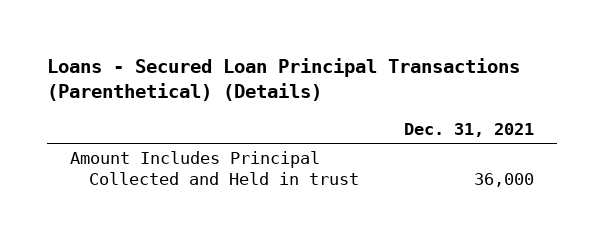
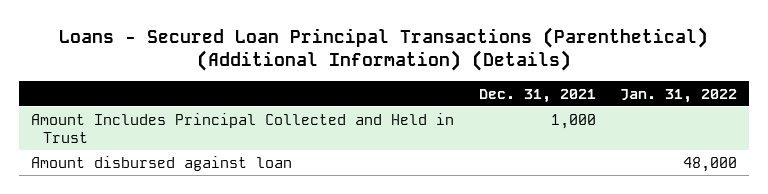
- Loans - Secured Loan Principal Transactions (Parenthetical) (Details)
+ Loans - Secured Loan Principal Transactions (Parenthetical) (Additional Information) (Details)
- | Dec. 31, 2021
+ | Dec. 31, 2021 | Jan. 31, 2022
- Amount Includes Principal Collected and Held in trust | 36,000
+ Amount Includes Principal Collected and Held in Trust | 1,000 |
+ Amount disbursed against loan | | 48,000

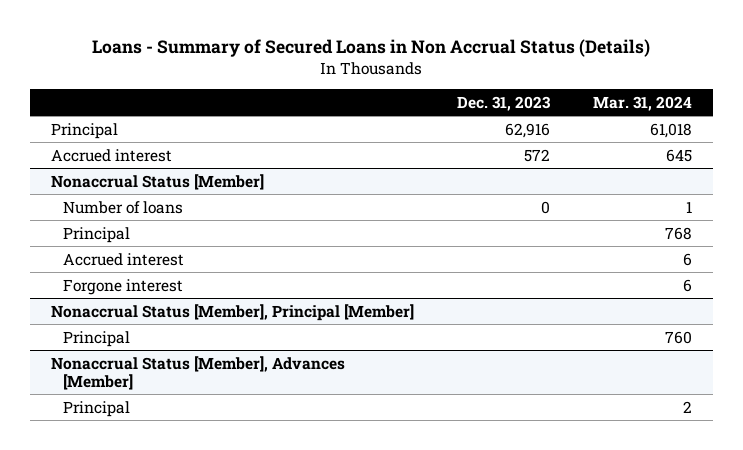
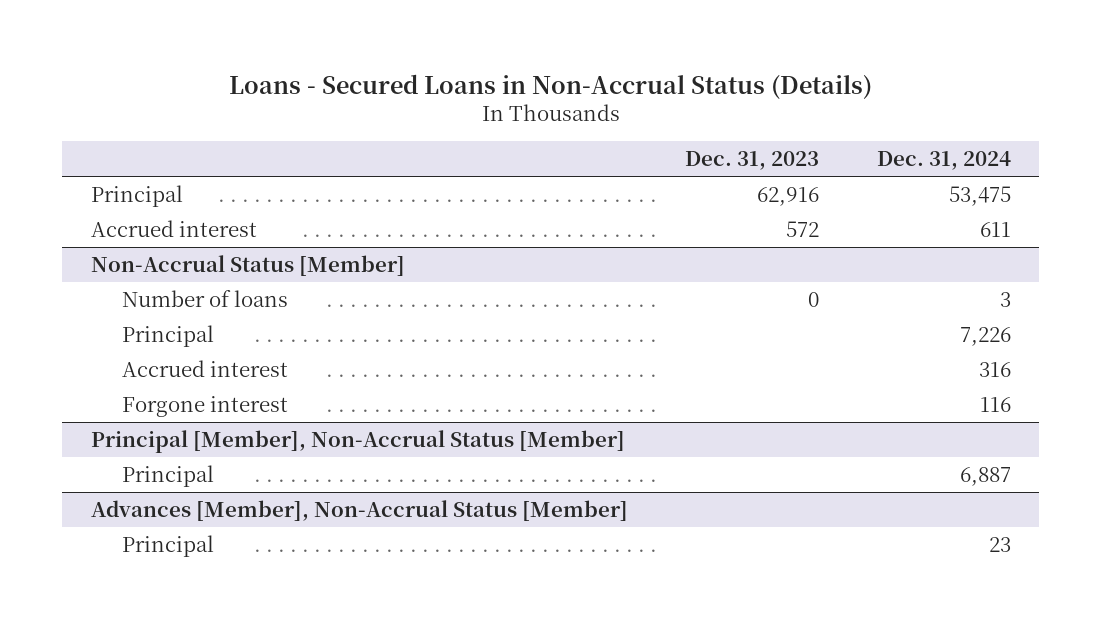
- Loans - Summary of Secured Loans in Non Accrual Status (Details)
+ Loans - Secured Loans in Non-Accrual Status (Details)
- | Dec. 31, 2023 | Mar. 31, 2024
+ | Dec. 31, 2023 | Dec. 31, 2024
- Nonaccrual Status [Member]
+ Non-Accrual Status [Member]
- Nonaccrual Status [Member], Principal [Member]
- Principal | | 760
- Nonaccrual Status [Member], Advances [Member]
- Principal | | 2
+ Principal [Member], Non-Accrual Status [Member]
+ Principal | | 6,887
+ Advances [Member], Non-Accrual Status [Member]
+ Principal | | 23

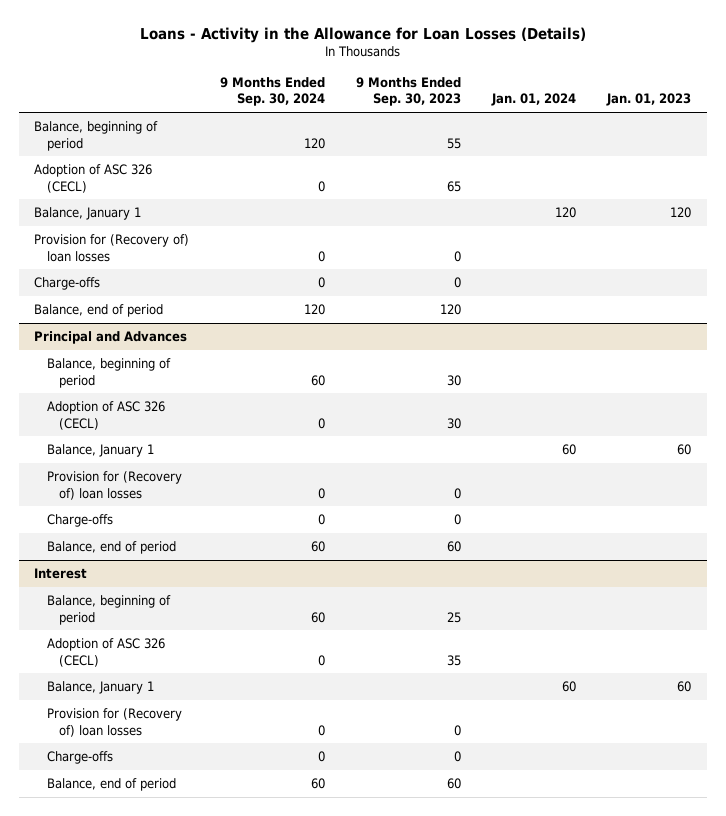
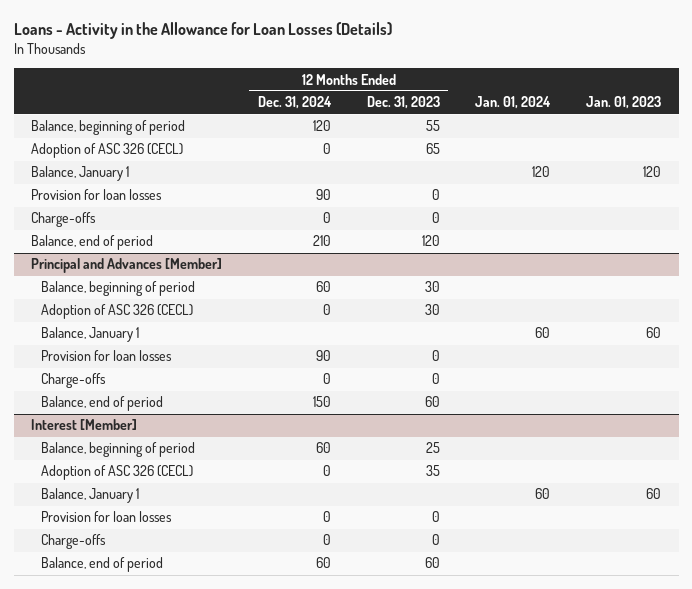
- | 9 Months Ended Sep. 30, 2024 | 9 Months Ended Sep. 30, 2023 | Jan. 01, 2024 | Jan. 01, 2023
+ | 12 Months Ended Dec. 31, 2024 | 12 Months Ended Dec. 31, 2023 | Jan. 01, 2024 | Jan. 01, 2023
- Provision for (Recovery of) loan losses | 0 | 0 | |
+ Provision for loan losses | 90 | 0 | |
- Principal and Advances
+ Principal and Advances [Member]
- Provision for (Recovery of) loan losses | 0 | 0 | |
+ Provision for loan losses | 90 | 0 | |
- Interest
+ Interest [Member]
- Provision for (Recovery of) loan losses | 0 | 0 | |
+ Provision for loan losses | 0 | 0 | |

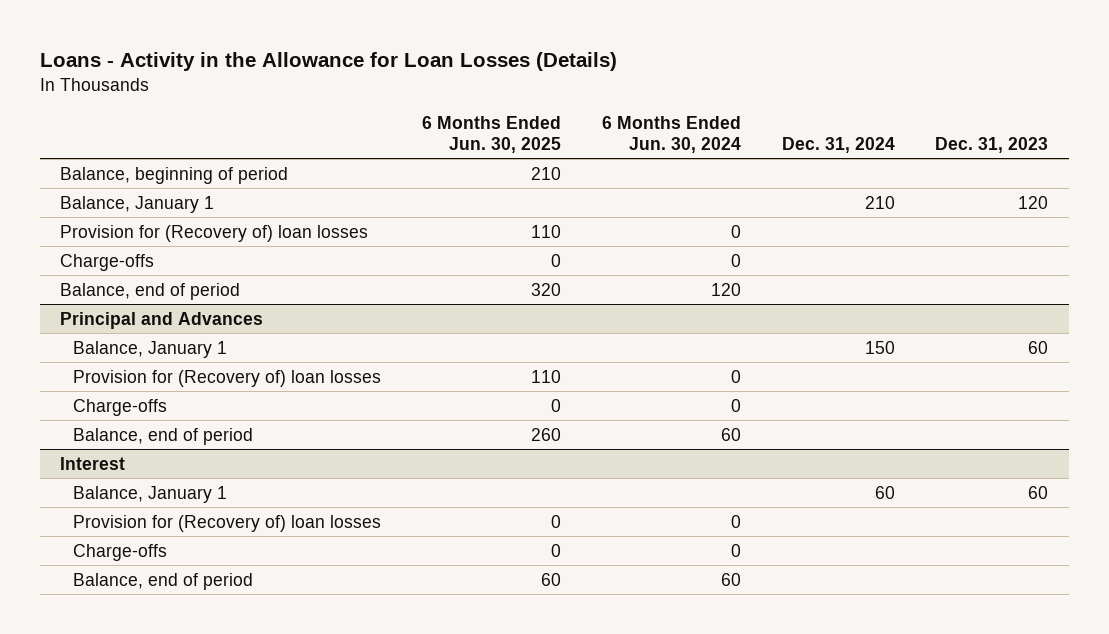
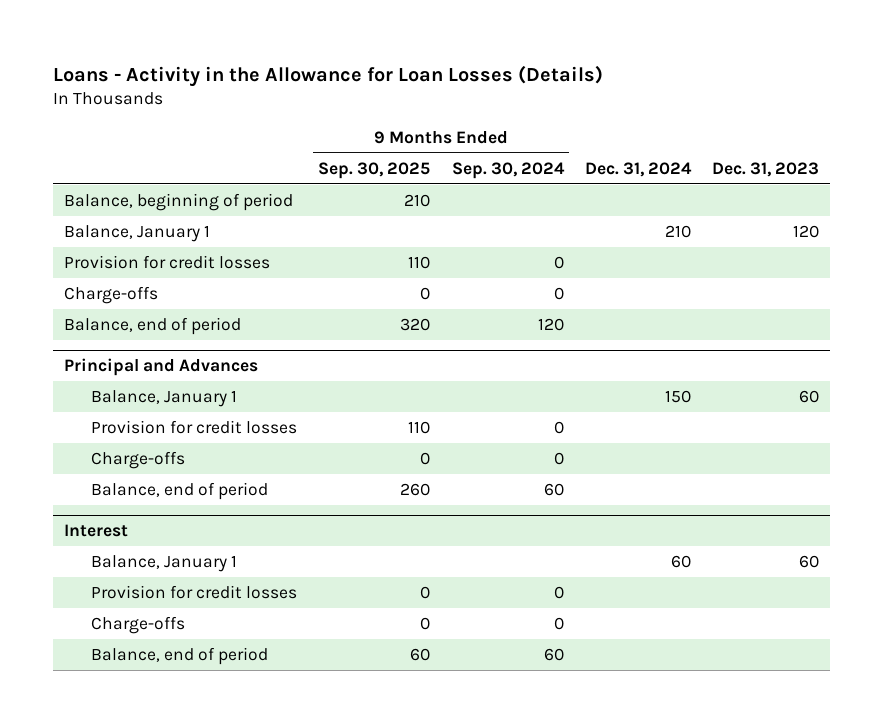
- | 6 Months Ended Jun. 30, 2025 | 6 Months Ended Jun. 30, 2024 | Dec. 31, 2024 | Dec. 31, 2023
+ | 9 Months Ended Sep. 30, 2025 | 9 Months Ended Sep. 30, 2024 | Dec. 31, 2024 | Dec. 31, 2023
- Provision for (Recovery of) loan losses | 110 | 0 | |
+ Provision for credit losses | 110 | 0 | |
@ Principal and Advances
- Provision for (Recovery of) loan losses | 110 | 0 | |
+ Provision for credit losses | 110 | 0 | |
@ Interest
- Provision for (Recovery of) loan losses | 0 | 0 | |
+ Provision for credit losses | 0 | 0 | |

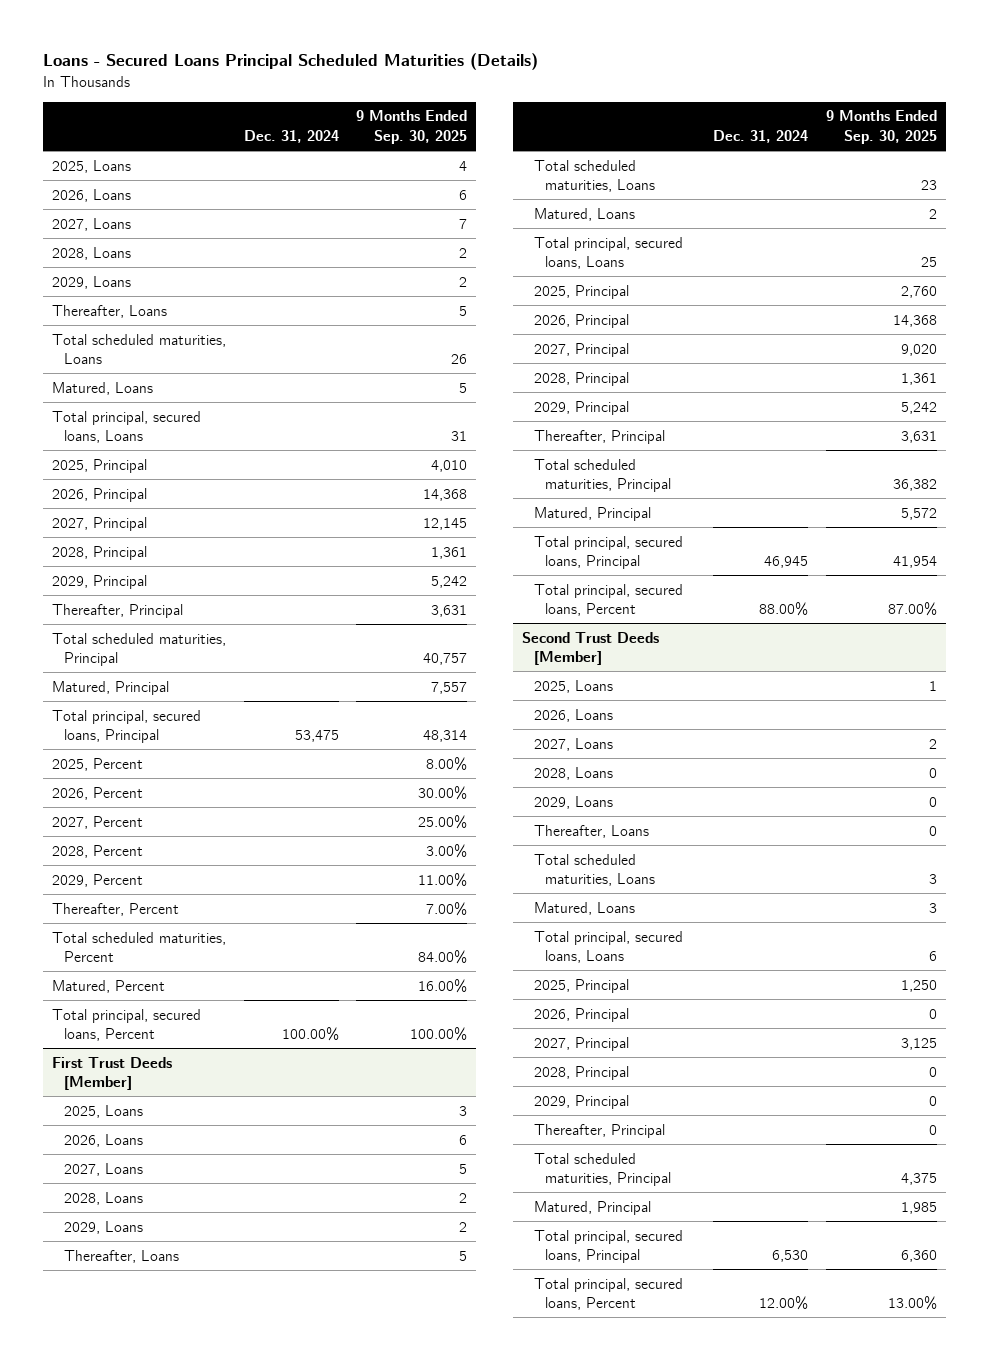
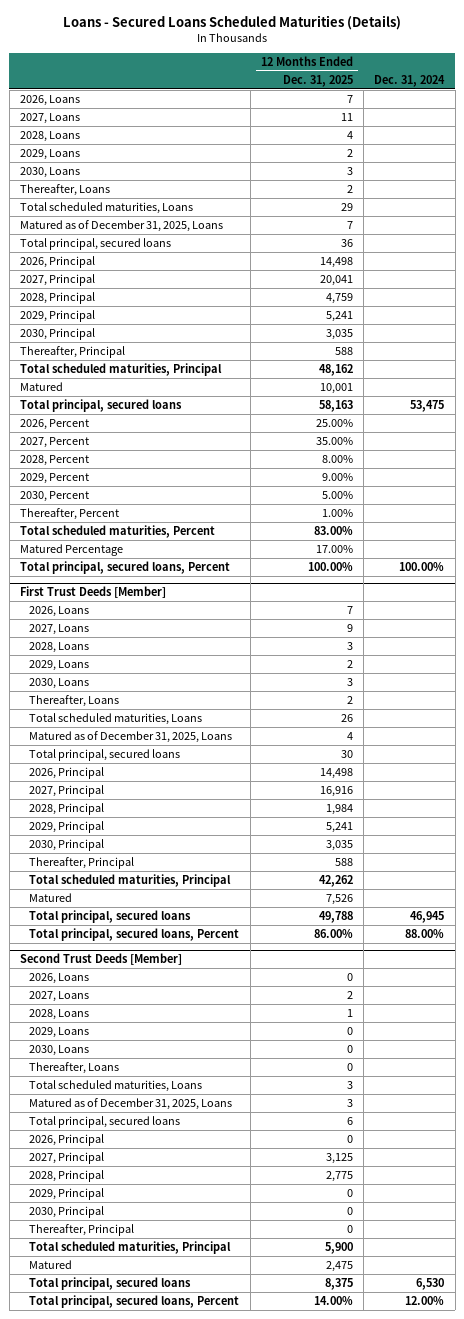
- Loans - Secured Loans Principal Scheduled Maturities (Details)
+ Loans - Secured Loans Scheduled Maturities (Details)
- | Dec. 31, 2024 | 9 Months Ended Sep. 30, 2025
+ | 12 Months Ended Dec. 31, 2025 | Dec. 31, 2024
- 2025, Loans | | 4
+ 2030, Loans | 3 |
- Matured, Loans | | 5
- Total principal, secured loans, Loans | | 31
- 2025, Principal | | 4,010
+ Matured as of December 31, 2025, Loans | 7 |
+ Total principal, secured loans | 36 |
+ 2030, Principal | 3,035 |
- Matured, Principal | | 7,557
- Total principal, secured loans, Principal | 53,475 | 48,314
- 2025, Percent | | 8.00%
+ Matured | 10,001 |
+ Total principal, secured loans | 58,163 | 53,475
+ 2030, Percent | 5.00% |
- Matured, Percent | | 16.00%
+ Matured Percentage | 17.00% |
@ First Trust Deeds [Member]
- 2025, Loans | | 3
+ 2030, Loans | 3 |
- Matured, Loans | | 2
- Total principal, secured loans, Loans | | 25
- 2025, Principal | | 2,760
+ Matured as of December 31, 2025, Loans | 4 |
+ Total principal, secured loans | 30 |
+ 2030, Principal | 3,035 |
- Matured, Principal | | 5,572
- Total principal, secured loans, Principal | 46,945 | 41,954
+ Matured | 7,526 |
+ Total principal, secured loans | 49,788 | 46,945
@ Second Trust Deeds [Member]
- 2025, Loans | | 1
+ 2030, Loans | 0 |
- Matured, Loans | | 3
- Total principal, secured loans, Loans | | 6
- 2025, Principal | | 1,250
+ Matured as of December 31, 2025, Loans | 3 |
+ Total principal, secured loans | 6 |
+ 2030, Principal | 0 |
- Matured, Principal | | 1,985
- Total principal, secured loans, Principal | 6,530 | 6,360
+ Matured | 2,475 |
+ Total principal, secured loans | 8,375 | 6,530

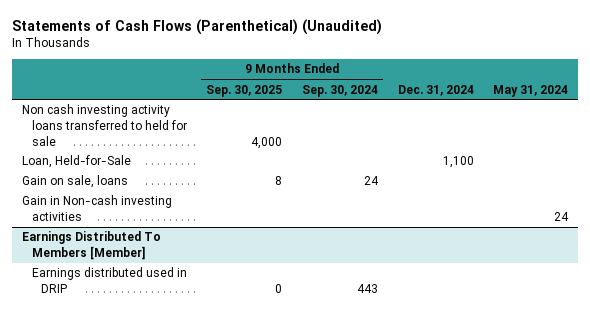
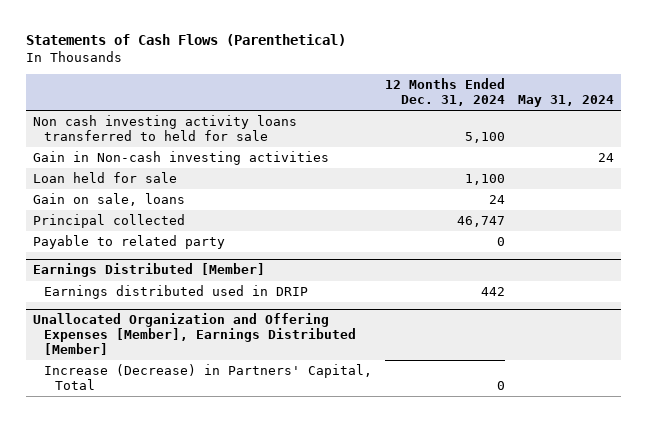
- Statements of Cash Flows (Parenthetical) (Unaudited)
+ Statements of Cash Flows (Parenthetical)
- | 9 Months Ended Sep. 30, 2025 | 9 Months Ended Sep. 30, 2024 | Dec. 31, 2024 | May 31, 2024
+ | 12 Months Ended Dec. 31, 2024 | May 31, 2024
- Loan, Held-for-Sale | | | 1,100 |
- Earnings Distributed To Members [Member]
+ Loan held for sale | 1,100 |
moved down: Gain on sale, loans | 24 |
+ Principal collected | 46,747 |
+ Payable to related party | 0 |
+ Earnings Distributed [Member]
+ Unallocated Organization and Offering Expenses [Member], Earnings Distributed [Member]
+ Increase (Decrease) in Partners' Capital, Total | 0 |

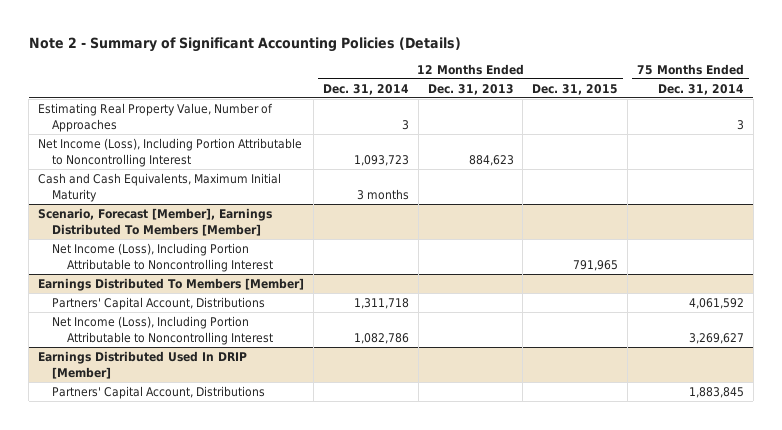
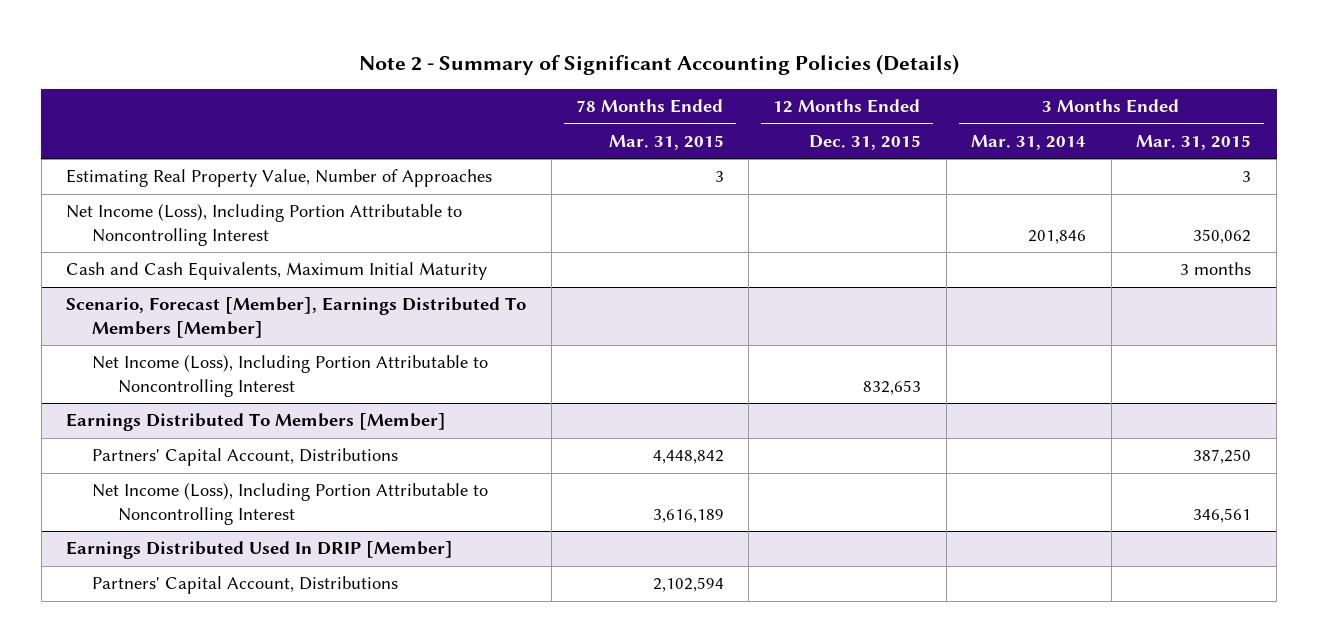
- | 12 Months Ended Dec. 31, 2014 | 12 Months Ended Dec. 31, 2013 | 12 Months Ended Dec. 31, 2015 | 75 Months Ended Dec. 31, 2014
+ | 78 Months Ended Mar. 31, 2015 | 12 Months Ended Dec. 31, 2015 | 3 Months Ended Mar. 31, 2014 | 3 Months Ended Mar. 31, 2015
@ Scenario, Forecast [Member], Earnings Distributed To Members [Member]
- Net Income (Loss), Including Portion Attributable to Noncontrolling Interest | | | 791,965 |
+ Net Income (Loss), Including Portion Attributable to Noncontrolling Interest | | 832,653 | |

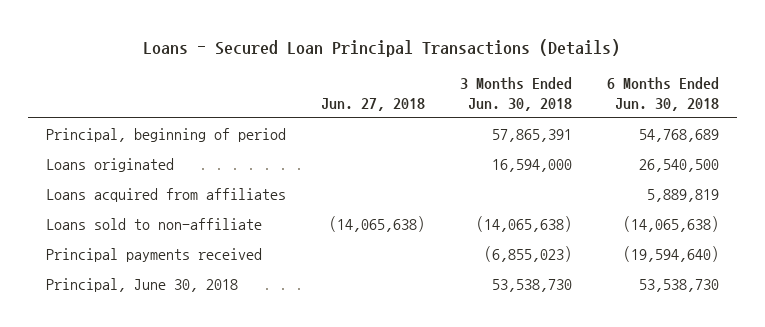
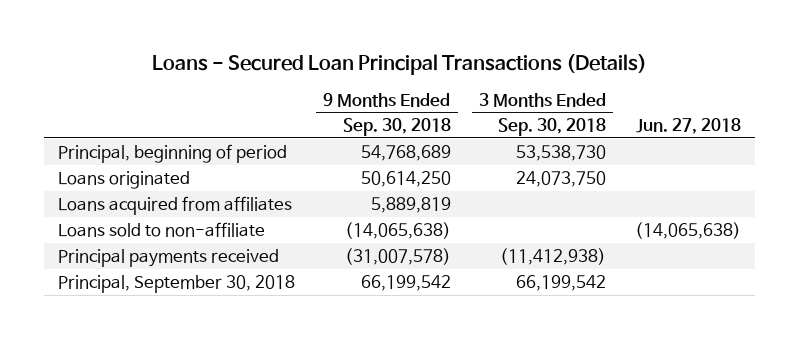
- | Jun. 27, 2018 | 3 Months Ended Jun. 30, 2018 | 6 Months Ended Jun. 30, 2018
+ | 9 Months Ended Sep. 30, 2018 | 3 Months Ended Sep. 30, 2018 | Jun. 27, 2018
- Principal, June 30, 2018 | | 53,538,730 | 53,538,730
+ Principal, September 30, 2018 | 66,199,542 | 66,199,542 |

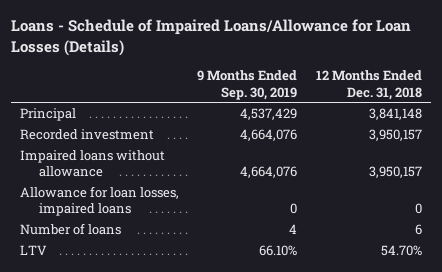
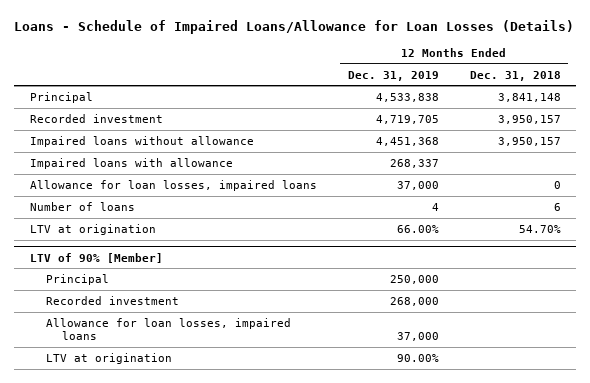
- | 9 Months Ended Sep. 30, 2019 | 12 Months Ended Dec. 31, 2018
+ | 12 Months Ended Dec. 31, 2019 | 12 Months Ended Dec. 31, 2018
+ Impaired loans with allowance | 268,337 |
- LTV | 66.10% | 54.70%
+ LTV at origination | 66.00% | 54.70%
+ LTV of 90% [Member]
+ Principal | 250,000 |
+ Recorded investment | 268,000 |
+ Allowance for loan losses, impaired loans | 37,000 |
+ LTV at origination | 90.00% |

